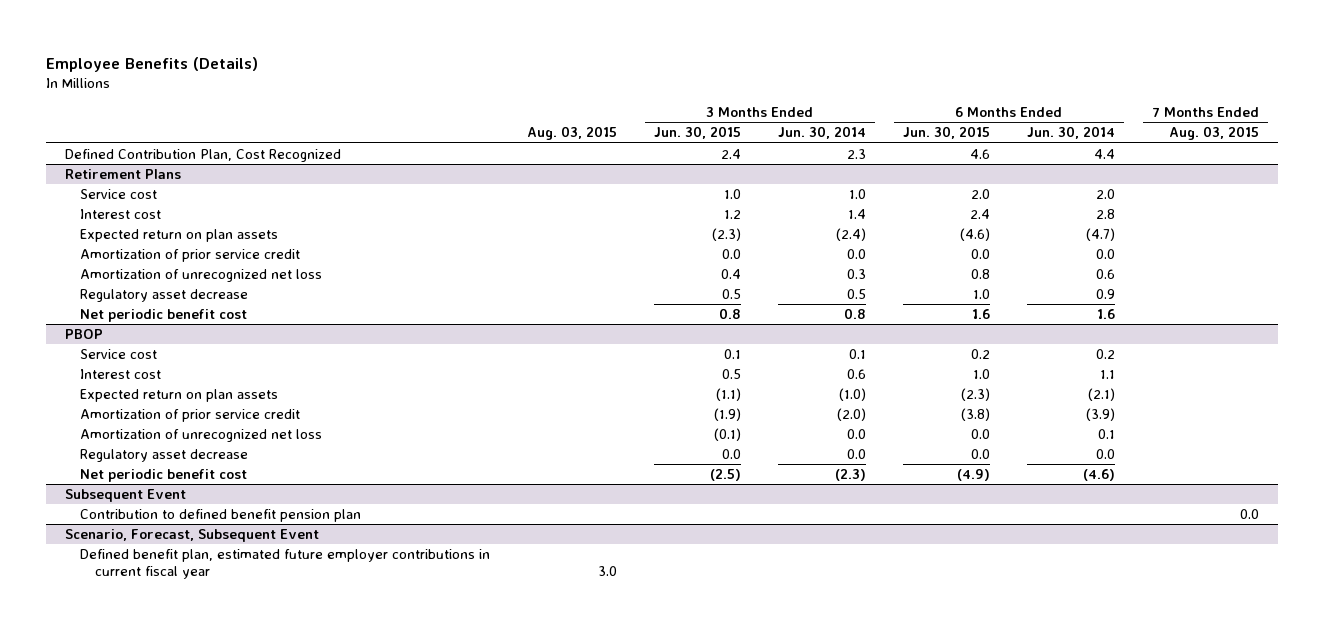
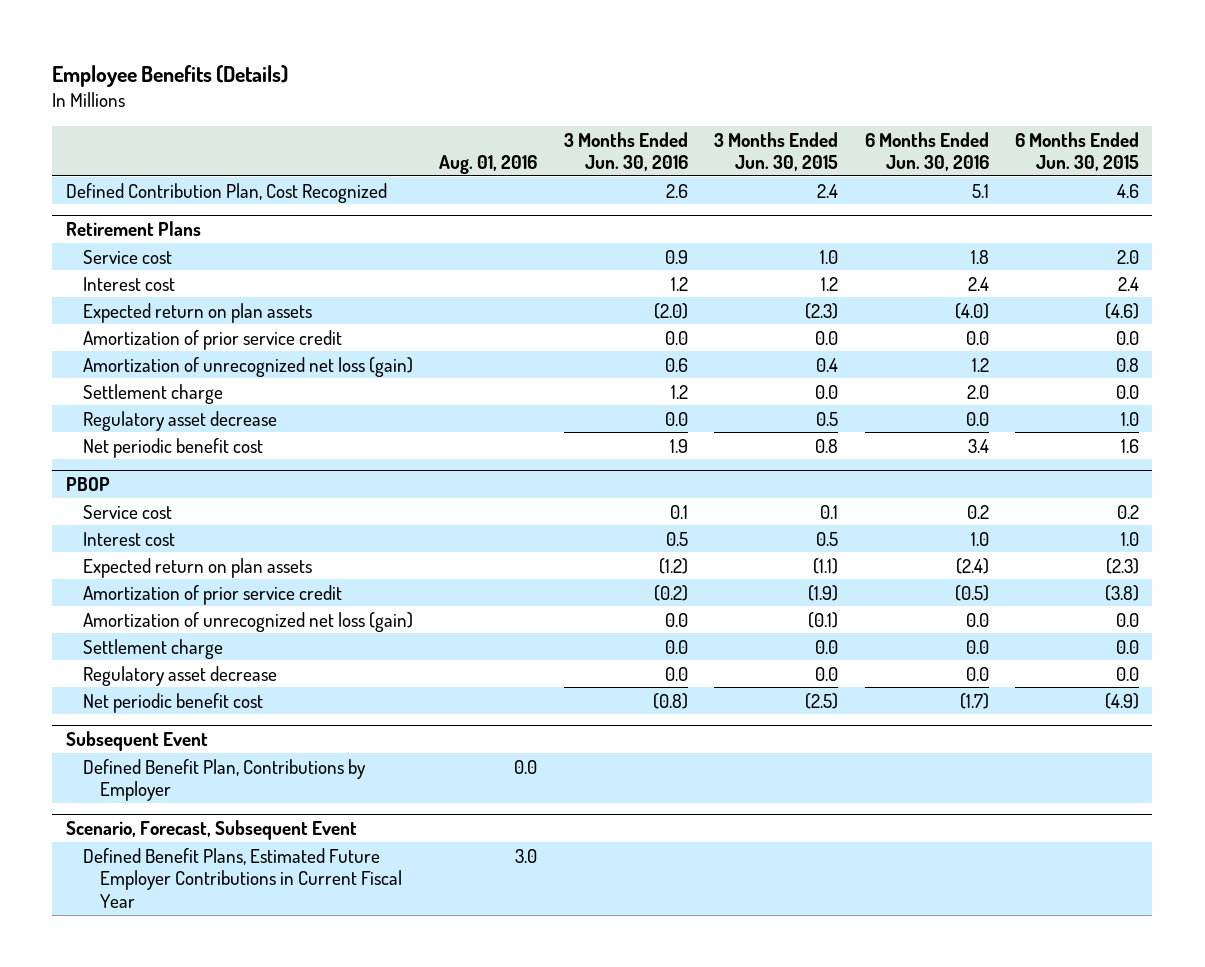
- | Aug. 03, 2015 | 3 Months Ended Jun. 30, 2015 | 3 Months Ended Jun. 30, 2014 | 6 Months Ended Jun. 30, 2015 | 6 Months Ended Jun. 30, 2014 | 7 Months Ended Aug. 03, 2015
+ | Aug. 01, 2016 | 3 Months Ended Jun. 30, 2016 | 3 Months Ended Jun. 30, 2015 | 6 Months Ended Jun. 30, 2016 | 6 Months Ended Jun. 30, 2015
@ Retirement Plans
- Amortization of unrecognized net loss | | 0.4 | 0.3 | 0.8 | 0.6 |
+ Amortization of unrecognized net loss (gain) | | 0.6 | 0.4 | 1.2 | 0.8
+ Settlement charge | | 1.2 | 0.0 | 2.0 | 0.0
@ PBOP
- Amortization of unrecognized net loss | | (0.1) | 0.0 | 0.0 | 0.1 |
+ Amortization of unrecognized net loss (gain) | | 0.0 | (0.1) | 0.0 | 0.0
+ Settlement charge | | 0.0 | 0.0 | 0.0 | 0.0
@ Subsequent Event
- Contribution to defined benefit pension plan | | | | | | 0.0
+ Defined Benefit Plan, Contributions by Employer | 0.0 | | | |
@ Scenario, Forecast, Subsequent Event
- Defined benefit plan, estimated future employer contributions in current fiscal year | 3.0 | | | | |
+ Defined Benefit Plans, Estimated Future Employer Contributions in Current Fiscal Year | 3.0 | | | |

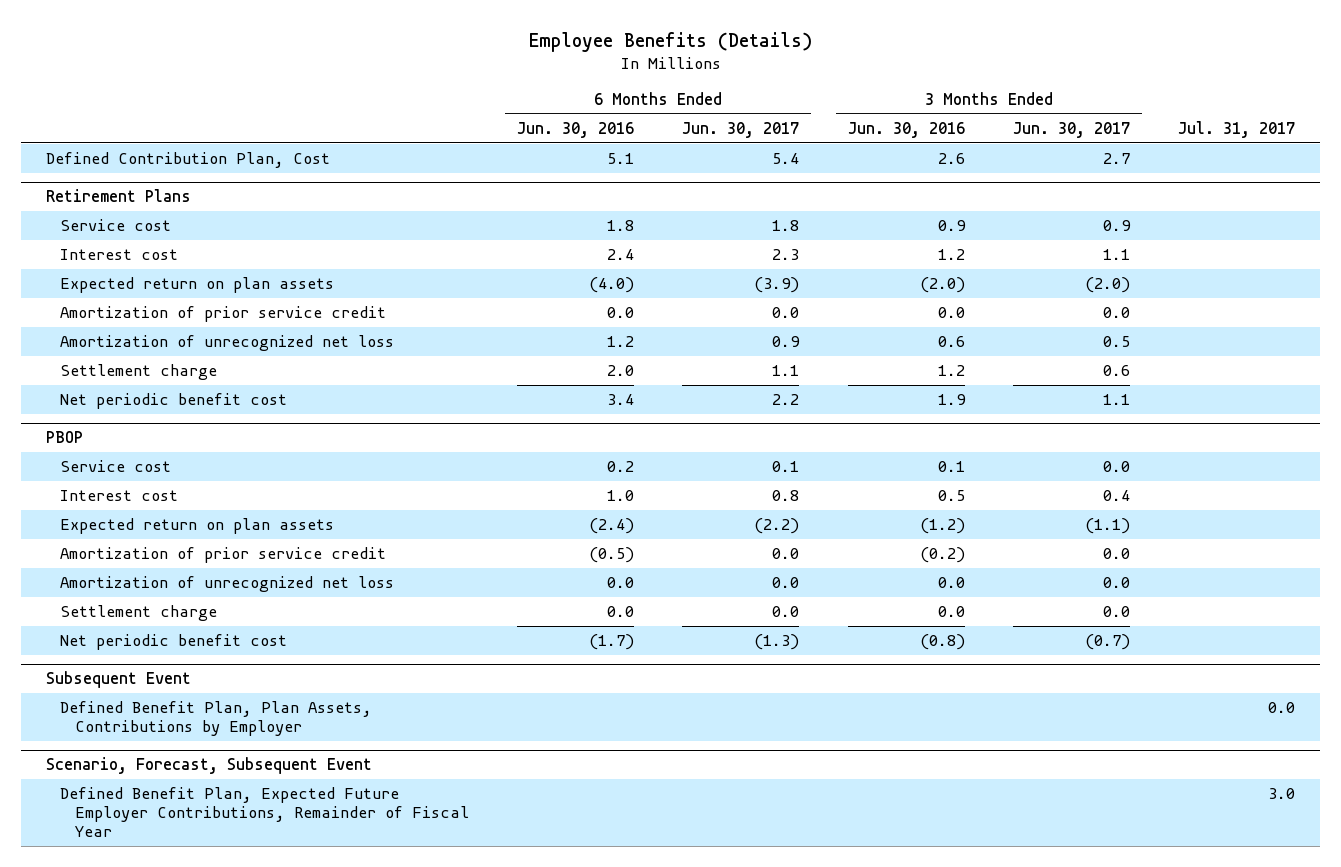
- | Aug. 01, 2016 | 3 Months Ended Jun. 30, 2016 | 3 Months Ended Jun. 30, 2015 | 6 Months Ended Jun. 30, 2016 | 6 Months Ended Jun. 30, 2015
+ | 6 Months Ended Jun. 30, 2016 | 6 Months Ended Jun. 30, 2017 | 3 Months Ended Jun. 30, 2016 | 3 Months Ended Jun. 30, 2017 | Jul. 31, 2017
- Defined Contribution Plan, Cost Recognized | | 2.6 | 2.4 | 5.1 | 4.6
+ Defined Contribution Plan, Cost | 5.1 | 5.4 | 2.6 | 2.7 |
@ Retirement Plans
- Amortization of unrecognized net loss (gain) | | 0.6 | 0.4 | 1.2 | 0.8
+ Amortization of unrecognized net loss | 1.2 | 0.9 | 0.6 | 0.5 |
- Regulatory asset decrease | | 0.0 | 0.5 | 0.0 | 1.0
@ PBOP
- Amortization of unrecognized net loss (gain) | | 0.0 | (0.1) | 0.0 | 0.0
+ Amortization of unrecognized net loss | 0.0 | 0.0 | 0.0 | 0.0 |
- Regulatory asset decrease | | 0.0 | 0.0 | 0.0 | 0.0
@ Subsequent Event
- Defined Benefit Plan, Contributions by Employer | 0.0 | | | |
+ Defined Benefit Plan, Plan Assets, Contributions by Employer | | | | | 0.0
@ Scenario, Forecast, Subsequent Event
- Defined Benefit Plans, Estimated Future Employer Contributions in Current Fiscal Year | 3.0 | | | |
+ Defined Benefit Plan, Expected Future Employer Contributions, Remainder of Fiscal Year | | | | | 3.0

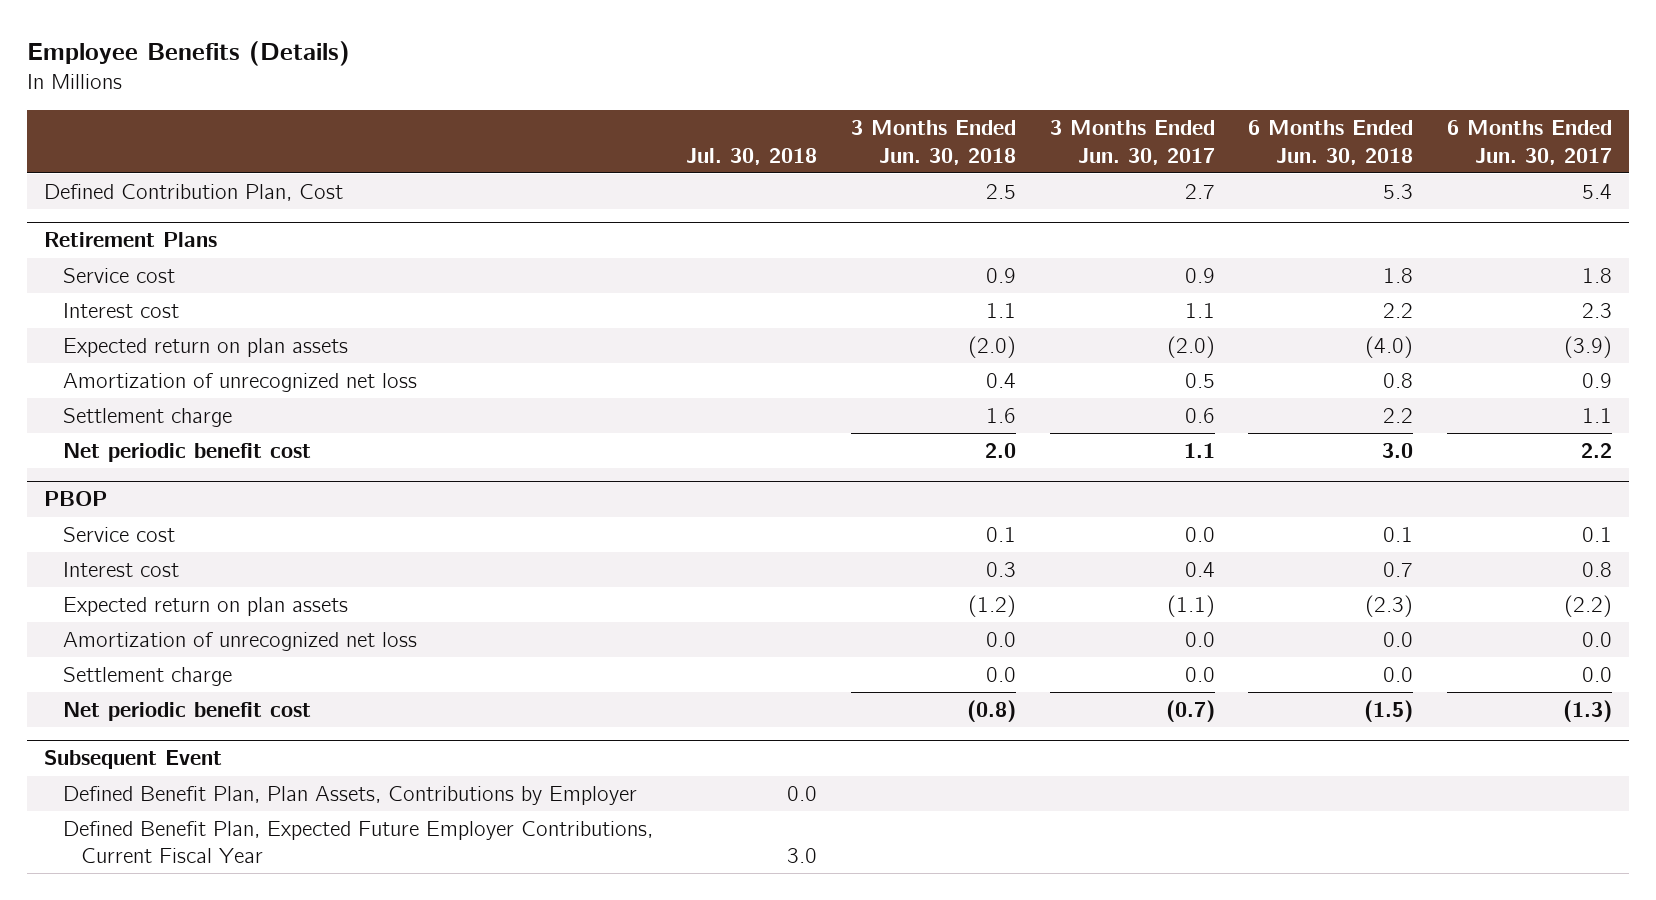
- | 6 Months Ended Jun. 30, 2016 | 6 Months Ended Jun. 30, 2017 | 3 Months Ended Jun. 30, 2016 | 3 Months Ended Jun. 30, 2017 | Jul. 31, 2017
+ | Jul. 30, 2018 | 3 Months Ended Jun. 30, 2018 | 3 Months Ended Jun. 30, 2017 | 6 Months Ended Jun. 30, 2018 | 6 Months Ended Jun. 30, 2017
@ Retirement Plans
- Amortization of prior service credit | 0.0 | 0.0 | 0.0 | 0.0 |
@ PBOP
- Amortization of prior service credit | (0.5) | 0.0 | (0.2) | 0.0 |
- Scenario, Forecast, Subsequent Event
- Defined Benefit Plan, Expected Future Employer Contributions, Remainder of Fiscal Year | | | | | 3.0
@ Subsequent Event
+ Defined Benefit Plan, Expected Future Employer Contributions, Current Fiscal Year | 3.0 | | | |

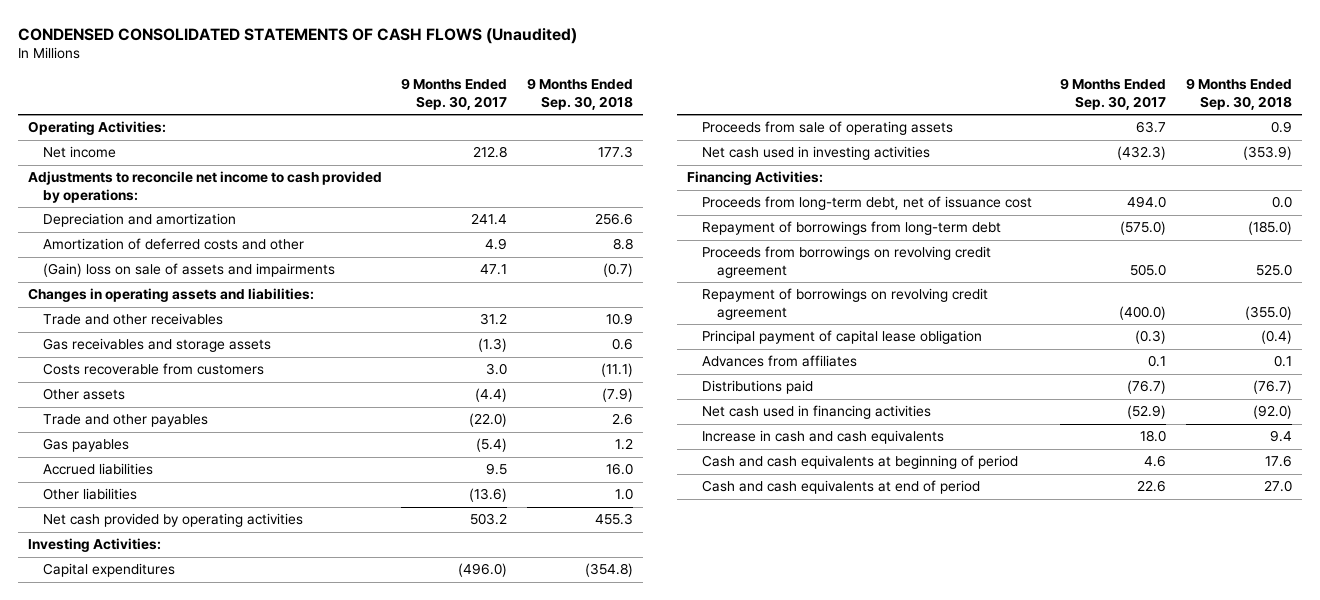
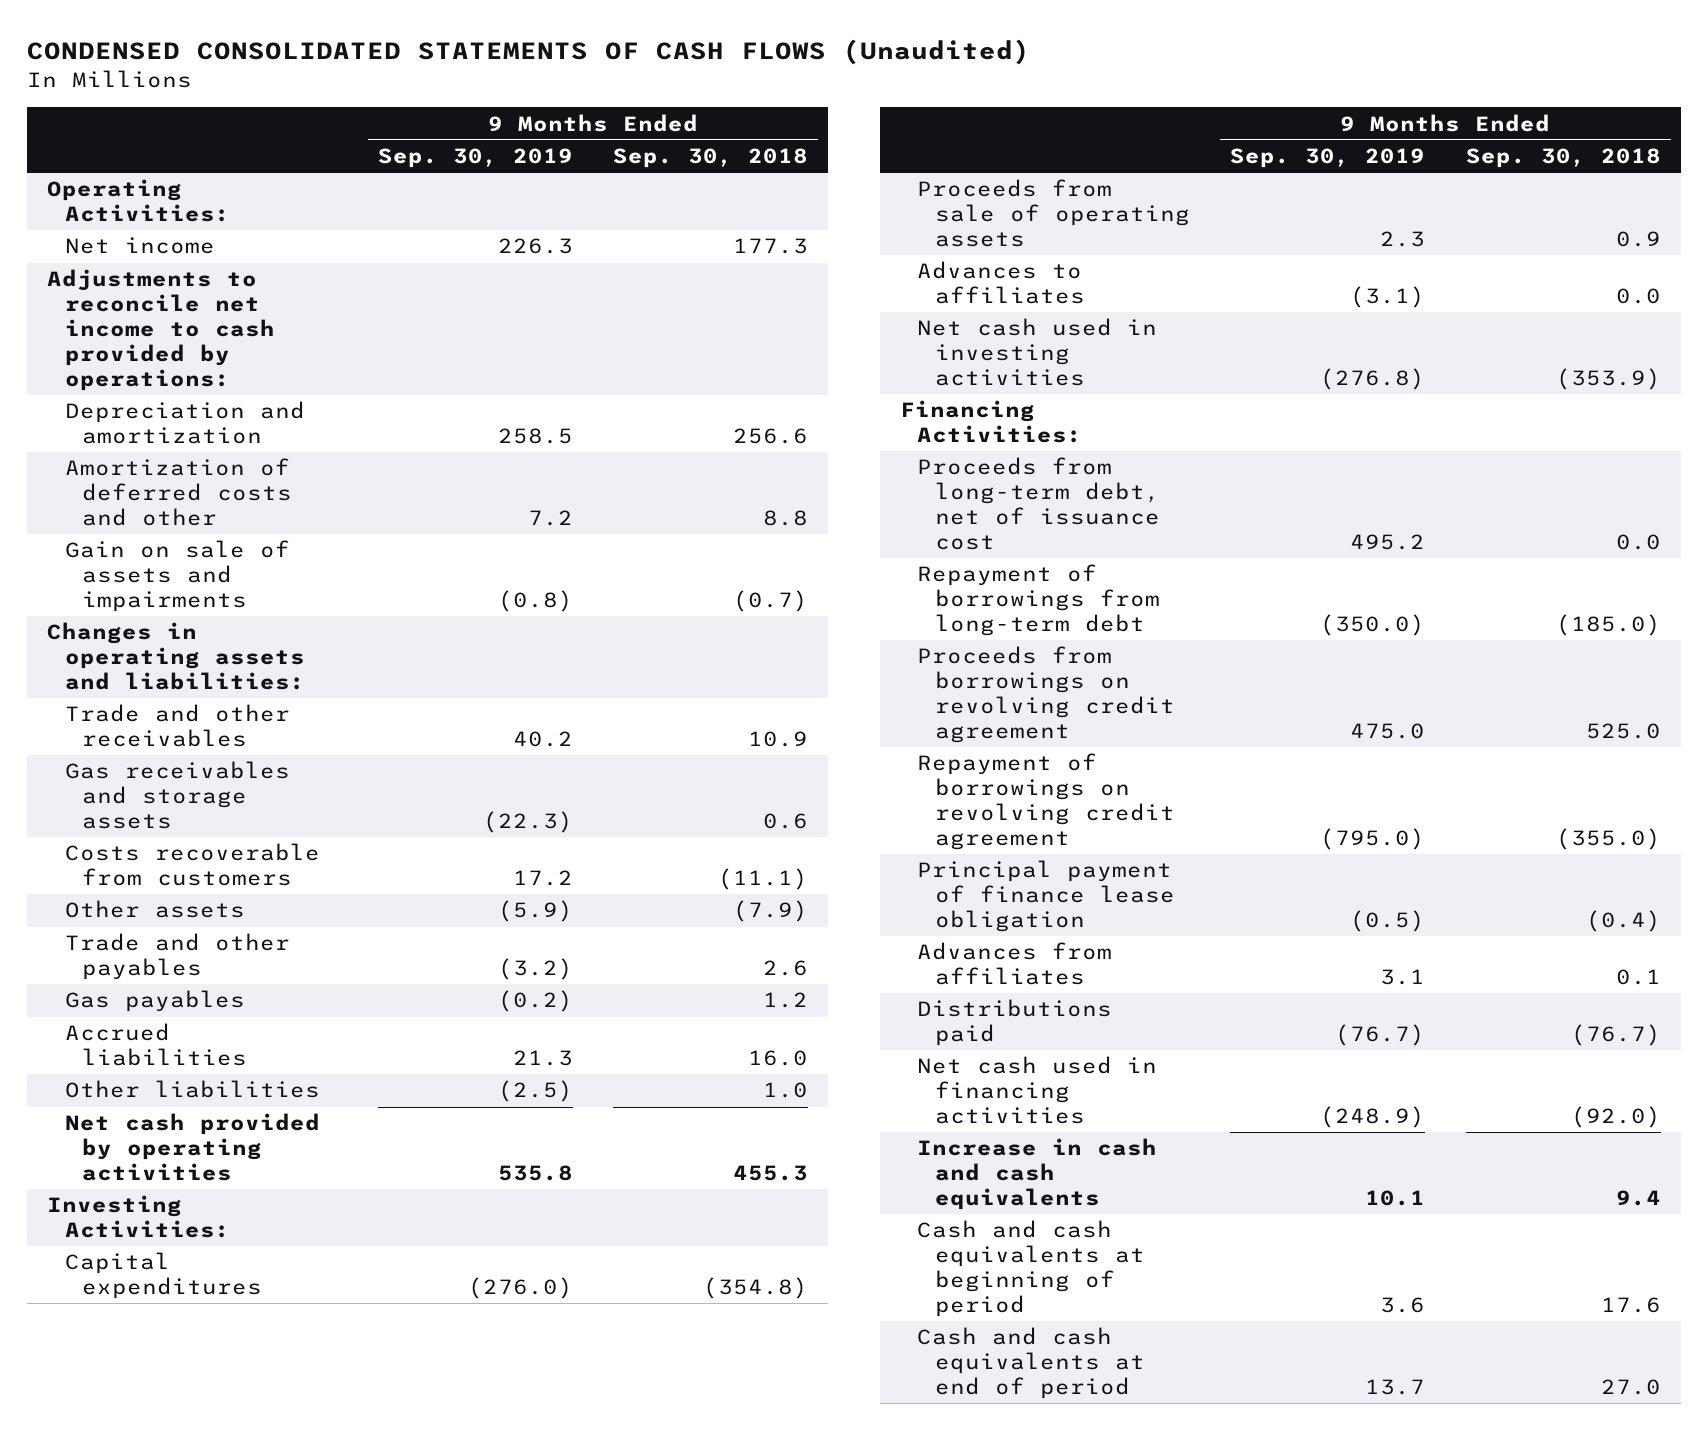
- | 9 Months Ended Sep. 30, 2017 | 9 Months Ended Sep. 30, 2018
+ | 9 Months Ended Sep. 30, 2019 | 9 Months Ended Sep. 30, 2018
- (Gain) loss on sale of assets and impairments | 47.1 | (0.7)
+ Gain on sale of assets and impairments | (0.8) | (0.7)
+ Advances to affiliates | (3.1) | 0.0
- Principal payment of capital lease obligation | (0.3) | (0.4)
+ Principal payment of finance lease obligation | (0.5) | (0.4)

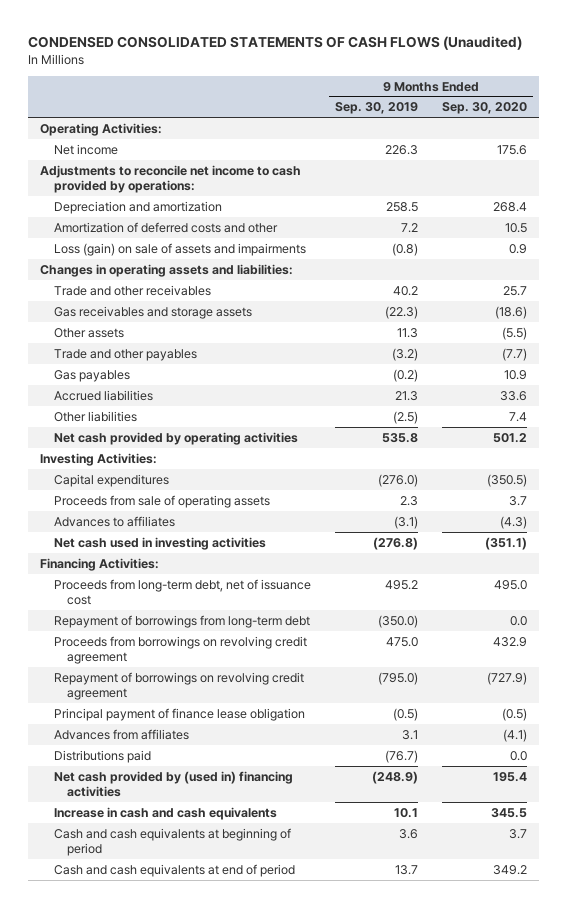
- | 9 Months Ended Sep. 30, 2019 | 9 Months Ended Sep. 30, 2018
+ | 9 Months Ended Sep. 30, 2019 | 9 Months Ended Sep. 30, 2020
- Gain on sale of assets and impairments | (0.8) | (0.7)
+ Loss (gain) on sale of assets and impairments | (0.8) | 0.9
- Costs recoverable from customers | 17.2 | (11.1)
- Other assets | (5.9) | (7.9)
+ Other assets | 11.3 | (5.5)
- Net cash used in financing activities | (248.9) | (92.0)
+ Net cash provided by (used in) financing activities | (248.9) | 195.4

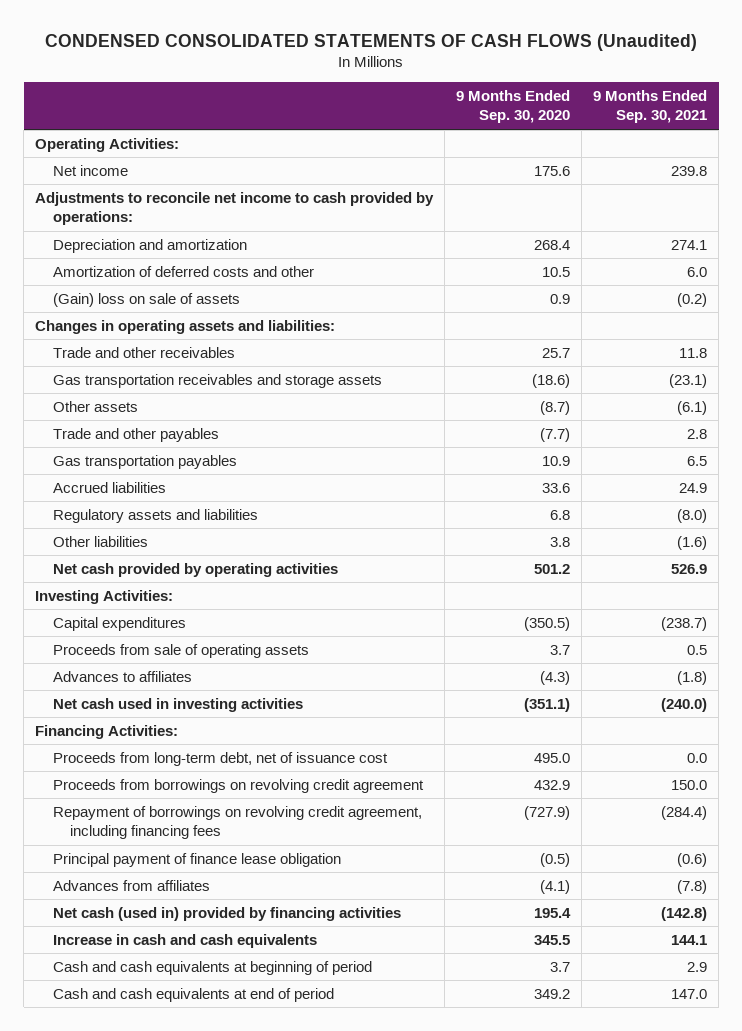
- | 9 Months Ended Sep. 30, 2019 | 9 Months Ended Sep. 30, 2020
+ | 9 Months Ended Sep. 30, 2020 | 9 Months Ended Sep. 30, 2021
- Loss (gain) on sale of assets and impairments | (0.8) | 0.9
+ (Gain) loss on sale of assets | 0.9 | (0.2)
- Gas receivables and storage assets | (22.3) | (18.6)
- Other assets | 11.3 | (5.5)
+ Gas transportation receivables and storage assets | (18.6) | (23.1)
+ Other assets | (8.7) | (6.1)
- Gas payables | (0.2) | 10.9
+ Gas transportation payables | 10.9 | 6.5
- Other liabilities | (2.5) | 7.4
+ Regulatory assets and liabilities | 6.8 | (8.0)
+ Other liabilities | 3.8 | (1.6)
- Repayment of borrowings from long-term debt | (350.0) | 0.0
- Repayment of borrowings on revolving credit agreement | (795.0) | (727.9)
+ Repayment of borrowings on revolving credit agreement, including financing fees | (727.9) | (284.4)
- Distributions paid | (76.7) | 0.0
- Net cash provided by (used in) financing activities | (248.9) | 195.4
+ Net cash (used in) provided by financing activities | 195.4 | (142.8)

